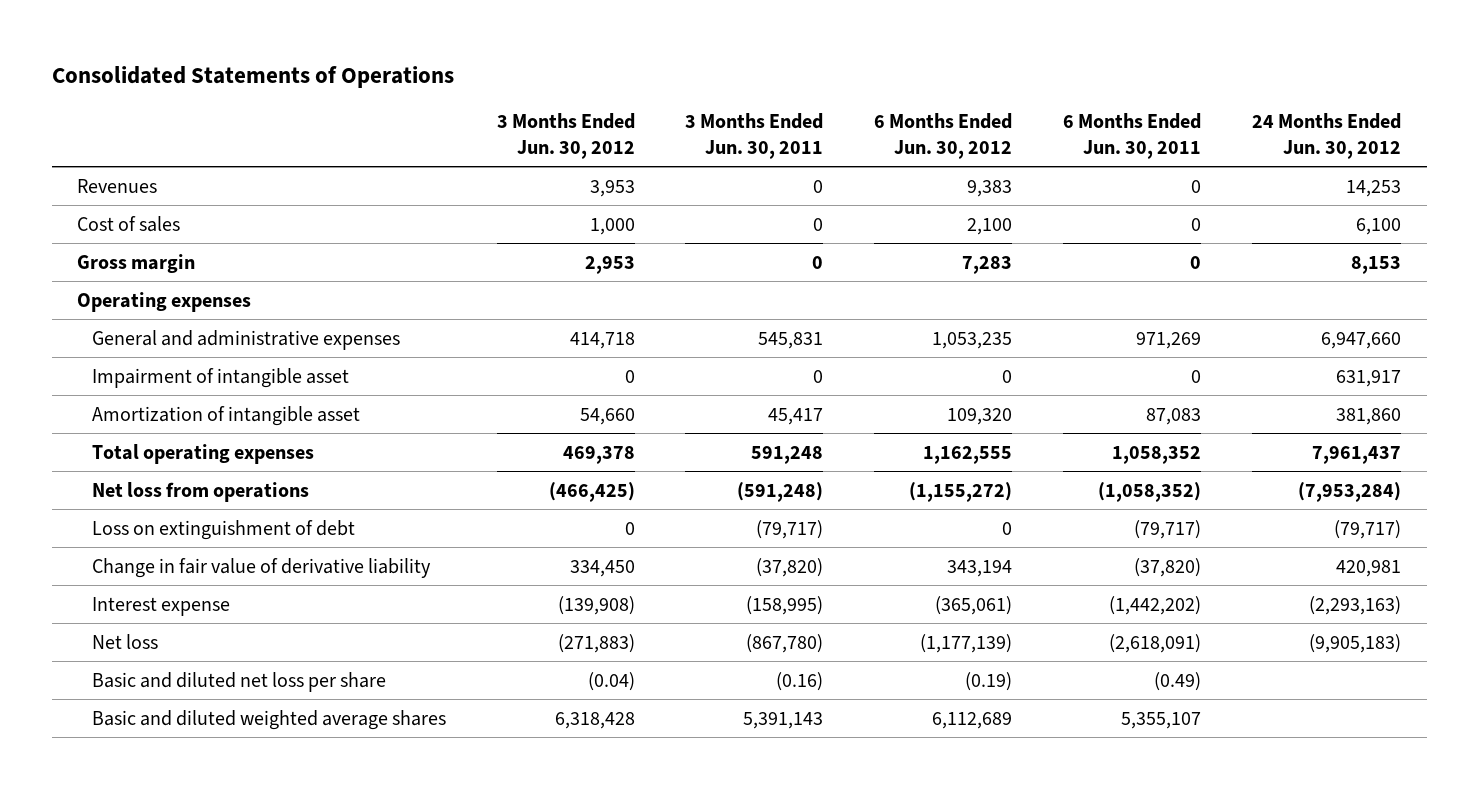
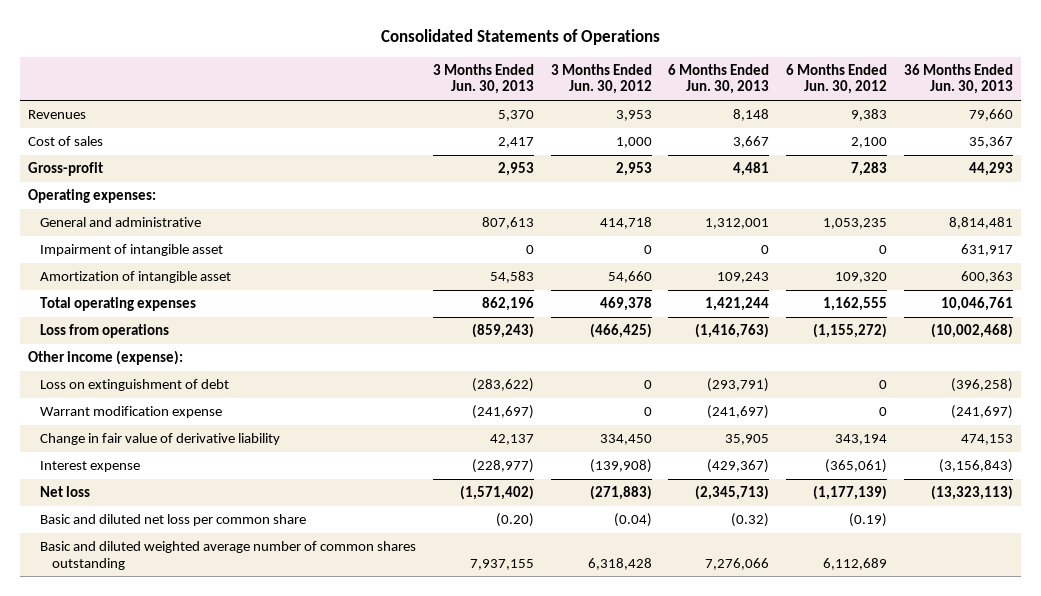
- | 3 Months Ended Jun. 30, 2012 | 3 Months Ended Jun. 30, 2011 | 6 Months Ended Jun. 30, 2012 | 6 Months Ended Jun. 30, 2011 | 24 Months Ended Jun. 30, 2012
+ | 3 Months Ended Jun. 30, 2013 | 3 Months Ended Jun. 30, 2012 | 6 Months Ended Jun. 30, 2013 | 6 Months Ended Jun. 30, 2012 | 36 Months Ended Jun. 30, 2013
- Gross margin | 2,953 | 0 | 7,283 | 0 | 8,153
- Operating expenses
- General and administrative expenses | 414,718 | 545,831 | 1,053,235 | 971,269 | 6,947,660
+ Gross-profit | 2,953 | 2,953 | 4,481 | 7,283 | 44,293
+ Operating expenses:
+ General and administrative | 807,613 | 414,718 | 1,312,001 | 1,053,235 | 8,814,481
- Net loss from operations | (466,425) | (591,248) | (1,155,272) | (1,058,352) | (7,953,284)
+ Loss from operations | (859,243) | (466,425) | (1,416,763) | (1,155,272) | (10,002,468)
+ Other income (expense):
+ Warrant modification expense | (241,697) | 0 | (241,697) | 0 | (241,697)
- Basic and diluted net loss per share | (0.04) | (0.16) | (0.19) | (0.49) |
- Basic and diluted weighted average shares | 6,318,428 | 5,391,143 | 6,112,689 | 5,355,107 |
+ Basic and diluted net loss per common share | (0.20) | (0.04) | (0.32) | (0.19) |
+ Basic and diluted weighted average number of common shares outstanding | 7,937,155 | 6,318,428 | 7,276,066 | 6,112,689 |

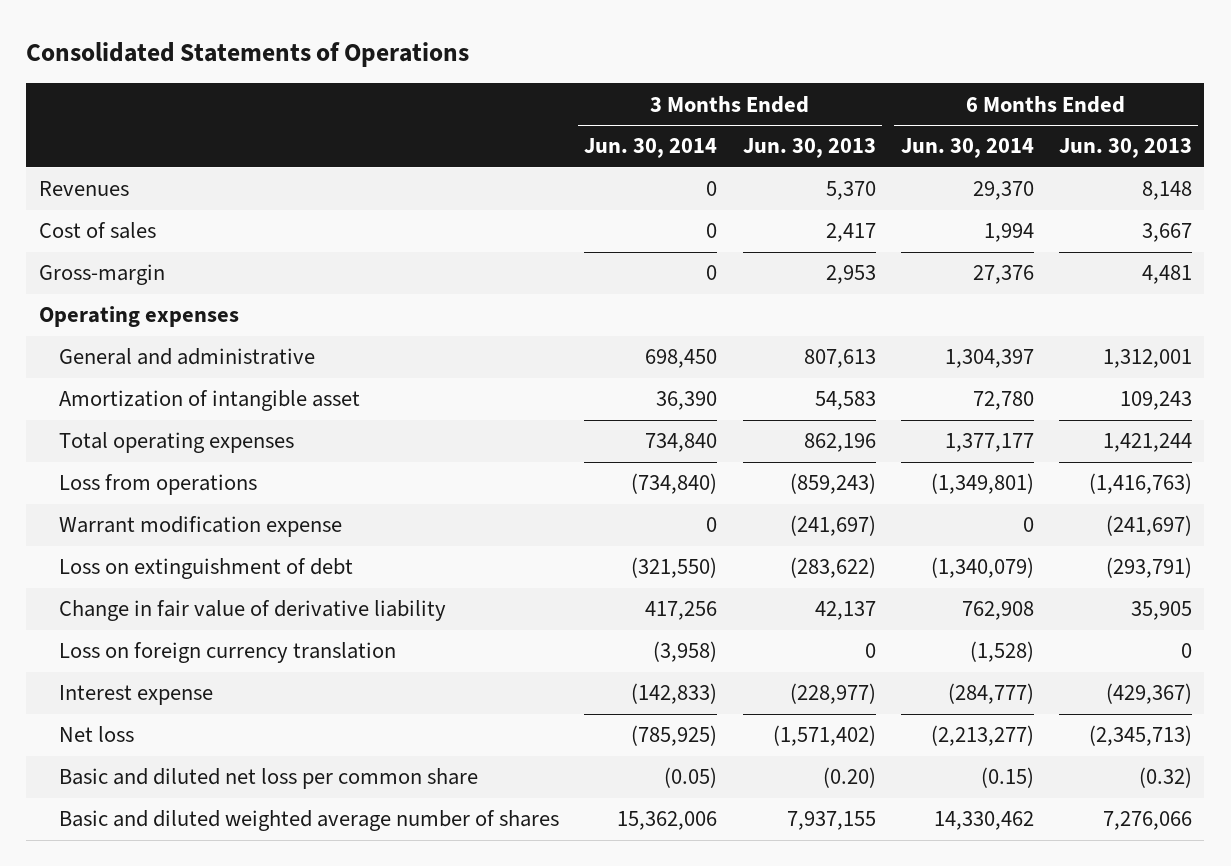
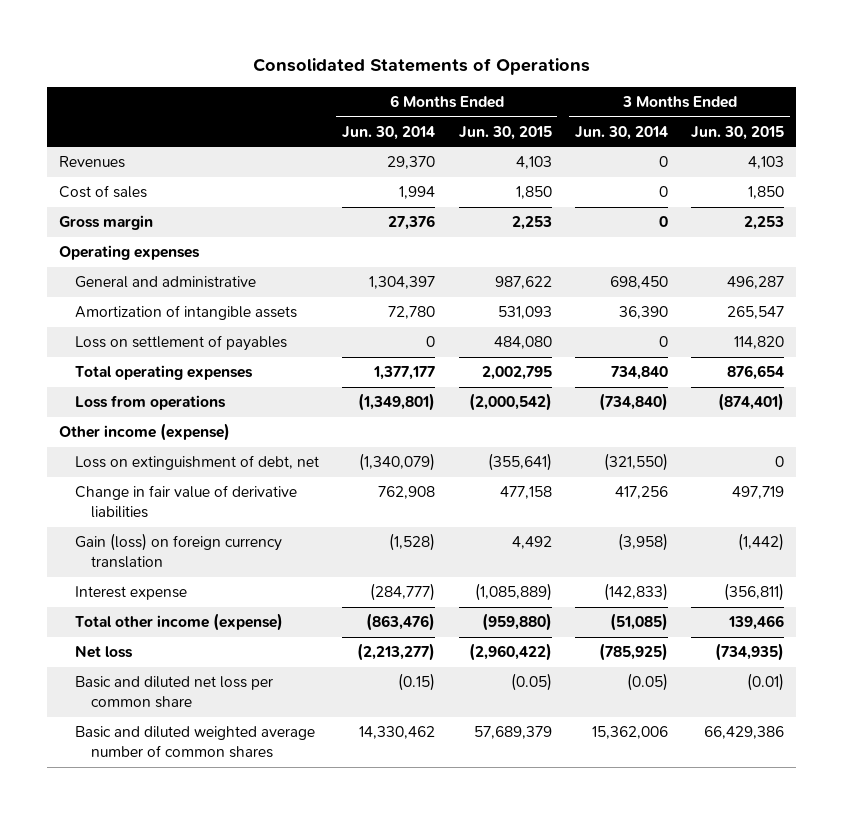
- | 3 Months Ended Jun. 30, 2014 | 3 Months Ended Jun. 30, 2013 | 6 Months Ended Jun. 30, 2014 | 6 Months Ended Jun. 30, 2013
+ | 6 Months Ended Jun. 30, 2014 | 6 Months Ended Jun. 30, 2015 | 3 Months Ended Jun. 30, 2014 | 3 Months Ended Jun. 30, 2015
- Gross-margin | 0 | 2,953 | 27,376 | 4,481
+ Gross margin | 27,376 | 2,253 | 0 | 2,253
- Amortization of intangible asset | 36,390 | 54,583 | 72,780 | 109,243
+ Amortization of intangible assets | 72,780 | 531,093 | 36,390 | 265,547
+ Loss on settlement of payables | 0 | 484,080 | 0 | 114,820
- Warrant modification expense | 0 | (241,697) | 0 | (241,697)
- Loss on extinguishment of debt | (321,550) | (283,622) | (1,340,079) | (293,791)
- Change in fair value of derivative liability | 417,256 | 42,137 | 762,908 | 35,905
- Loss on foreign currency translation | (3,958) | 0 | (1,528) | 0
+ Other income (expense)
+ Loss on extinguishment of debt, net | (1,340,079) | (355,641) | (321,550) | 0
+ Change in fair value of derivative liabilities | 762,908 | 477,158 | 417,256 | 497,719
+ Gain (loss) on foreign currency translation | (1,528) | 4,492 | (3,958) | (1,442)
+ Total other income (expense) | (863,476) | (959,880) | (51,085) | 139,466
- Basic and diluted weighted average number of shares | 15,362,006 | 7,937,155 | 14,330,462 | 7,276,066
+ Basic and diluted weighted average number of common shares | 14,330,462 | 57,689,379 | 15,362,006 | 66,429,386

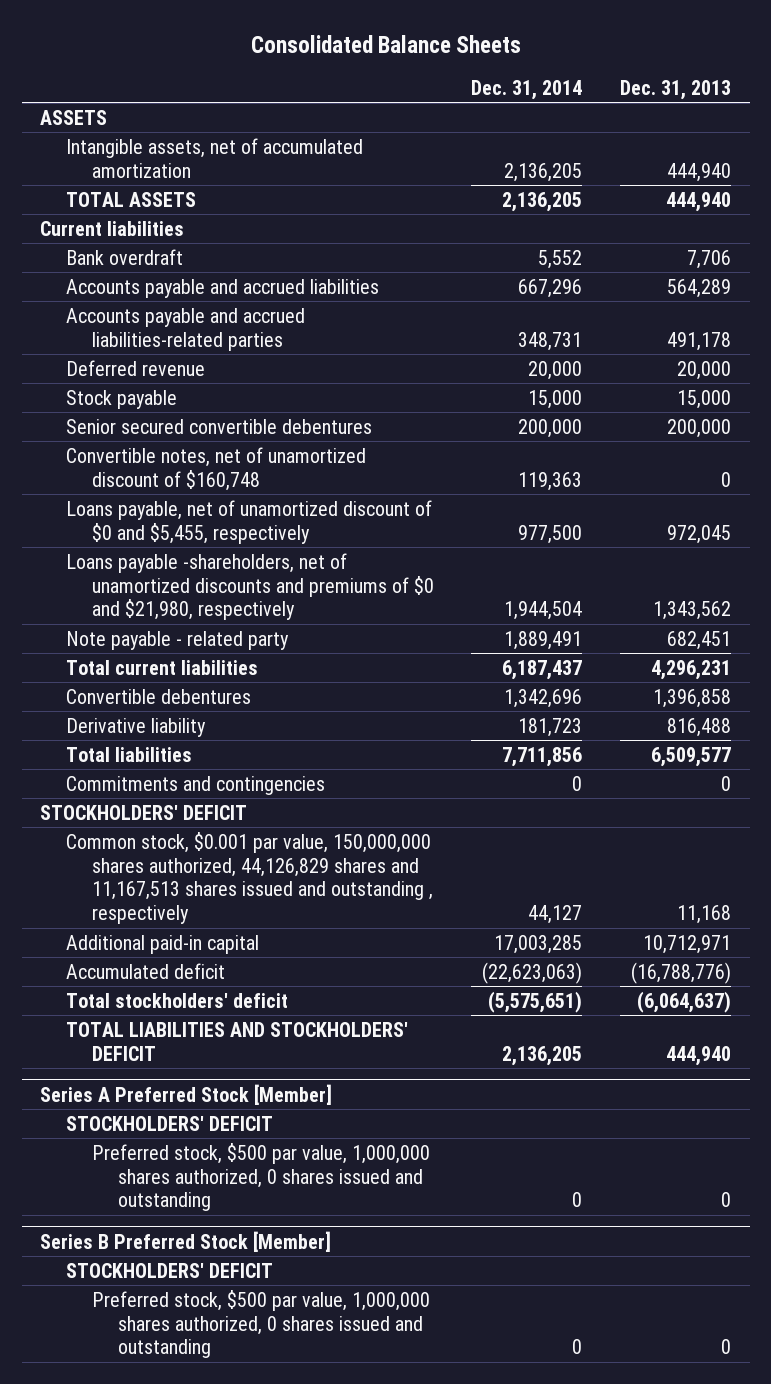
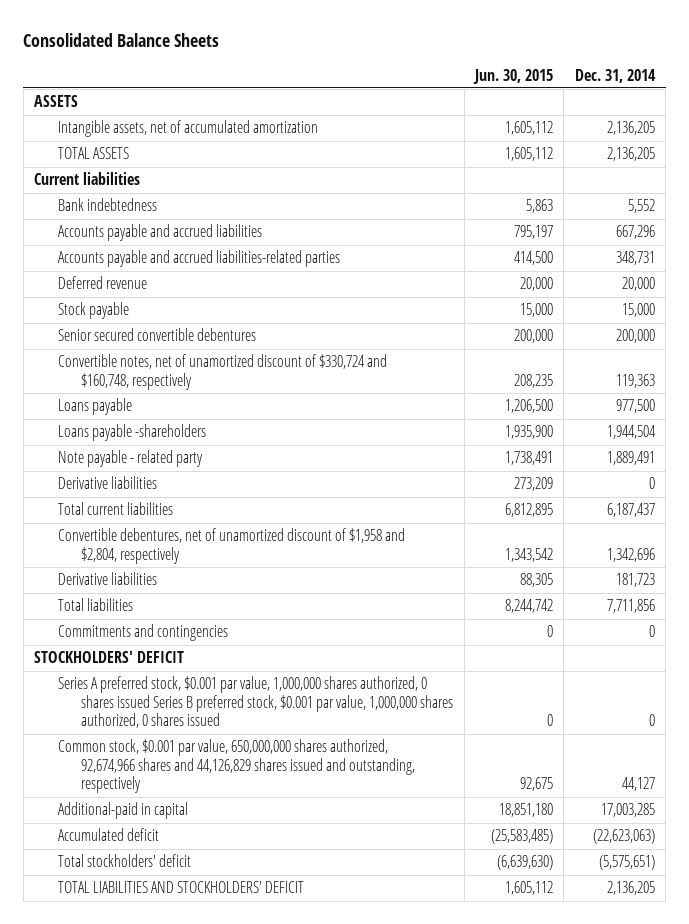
- | Dec. 31, 2014 | Dec. 31, 2013
+ | Jun. 30, 2015 | Dec. 31, 2014
- Bank overdraft | 5,552 | 7,706
+ Bank indebtedness | 5,863 | 5,552
- Convertible notes, net of unamortized discount of $160,748 | 119,363 | 0
- Loans payable, net of unamortized discount of $0 and $5,455, respectively | 977,500 | 972,045
- Loans payable -shareholders, net of unamortized discounts and premiums of $0 and $21,980, respectively | 1,944,504 | 1,343,562
+ Convertible notes, net of unamortized discount of $330,724 and $160,748, respectively | 208,235 | 119,363
+ Loans payable | 1,206,500 | 977,500
+ Loans payable -shareholders | 1,935,900 | 1,944,504
+ Derivative liabilities | 273,209 | 0
- Convertible debentures | 1,342,696 | 1,396,858
- Derivative liability | 181,723 | 816,488
+ Convertible debentures, net of unamortized discount of $1,958 and $2,804, respectively | 1,343,542 | 1,342,696
+ Derivative liabilities | 88,305 | 181,723
- Common stock, $0.001 par value, 150,000,000 shares authorized, 44,126,829 shares and 11,167,513 shares issued and outstanding , respectively | 44,127 | 11,168
- Additional paid-in capital | 17,003,285 | 10,712,971
+ Series A preferred stock, $0.001 par value, 1,000,000 shares authorized, 0 shares issued Series B preferred stock, $0.001 par value, 1,000,000 shares authorized, 0 shares issued | 0 | 0
+ Common stock, $0.001 par value, 650,000,000 shares authorized, 92,674,966 shares and 44,126,829 shares issued and outstanding, respectively | 92,675 | 44,127
+ Additional-paid in capital | 18,851,180 | 17,003,285
- Series A Preferred Stock [Member]
- STOCKHOLDERS' DEFICIT
- Preferred stock, $500 par value, 1,000,000 shares authorized, 0 shares issued and outstanding | 0 | 0
- Series B Preferred Stock [Member]
- STOCKHOLDERS' DEFICIT
- Preferred stock, $500 par value, 1,000,000 shares authorized, 0 shares issued and outstanding | 0 | 0

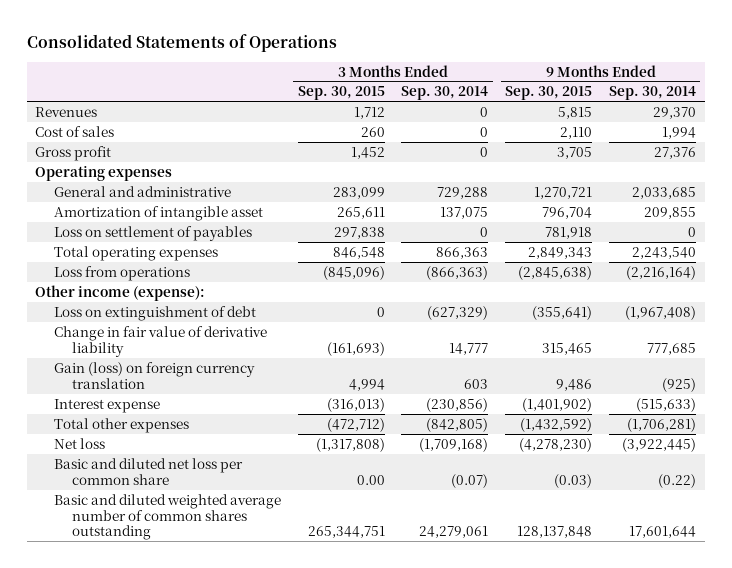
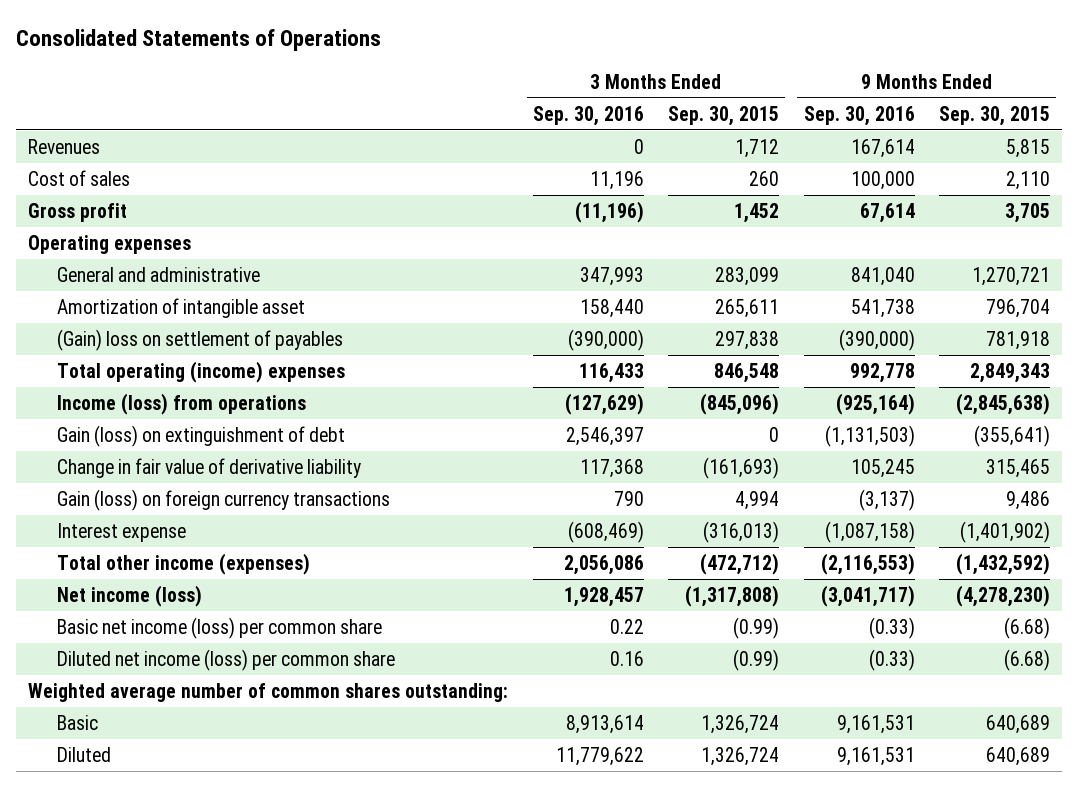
- | 3 Months Ended Sep. 30, 2015 | 3 Months Ended Sep. 30, 2014 | 9 Months Ended Sep. 30, 2015 | 9 Months Ended Sep. 30, 2014
+ | 3 Months Ended Sep. 30, 2016 | 3 Months Ended Sep. 30, 2015 | 9 Months Ended Sep. 30, 2016 | 9 Months Ended Sep. 30, 2015
- Loss on settlement of payables | 297,838 | 0 | 781,918 | 0
- Total operating expenses | 846,548 | 866,363 | 2,849,343 | 2,243,540
- Loss from operations | (845,096) | (866,363) | (2,845,638) | (2,216,164)
- Other income (expense):
- Loss on extinguishment of debt | 0 | (627,329) | (355,641) | (1,967,408)
+ (Gain) loss on settlement of payables | (390,000) | 297,838 | (390,000) | 781,918
+ Total operating (income) expenses | 116,433 | 846,548 | 992,778 | 2,849,343
+ Income (loss) from operations | (127,629) | (845,096) | (925,164) | (2,845,638)
+ Gain (loss) on extinguishment of debt | 2,546,397 | 0 | (1,131,503) | (355,641)
- Gain (loss) on foreign currency translation | 4,994 | 603 | 9,486 | (925)
+ Gain (loss) on foreign currency transactions | 790 | 4,994 | (3,137) | 9,486
- Total other expenses | (472,712) | (842,805) | (1,432,592) | (1,706,281)
- Net loss | (1,317,808) | (1,709,168) | (4,278,230) | (3,922,445)
- Basic and diluted net loss per common share | 0.00 | (0.07) | (0.03) | (0.22)
- Basic and diluted weighted average number of common shares outstanding | 265,344,751 | 24,279,061 | 128,137,848 | 17,601,644
+ Total other income (expenses) | 2,056,086 | (472,712) | (2,116,553) | (1,432,592)
+ Net income (loss) | 1,928,457 | (1,317,808) | (3,041,717) | (4,278,230)
+ Basic net income (loss) per common share | 0.22 | (0.99) | (0.33) | (6.68)
+ Diluted net income (loss) per common share | 0.16 | (0.99) | (0.33) | (6.68)
+ Weighted average number of common shares outstanding:
+ Basic | 8,913,614 | 1,326,724 | 9,161,531 | 640,689
+ Diluted | 11,779,622 | 1,326,724 | 9,161,531 | 640,689

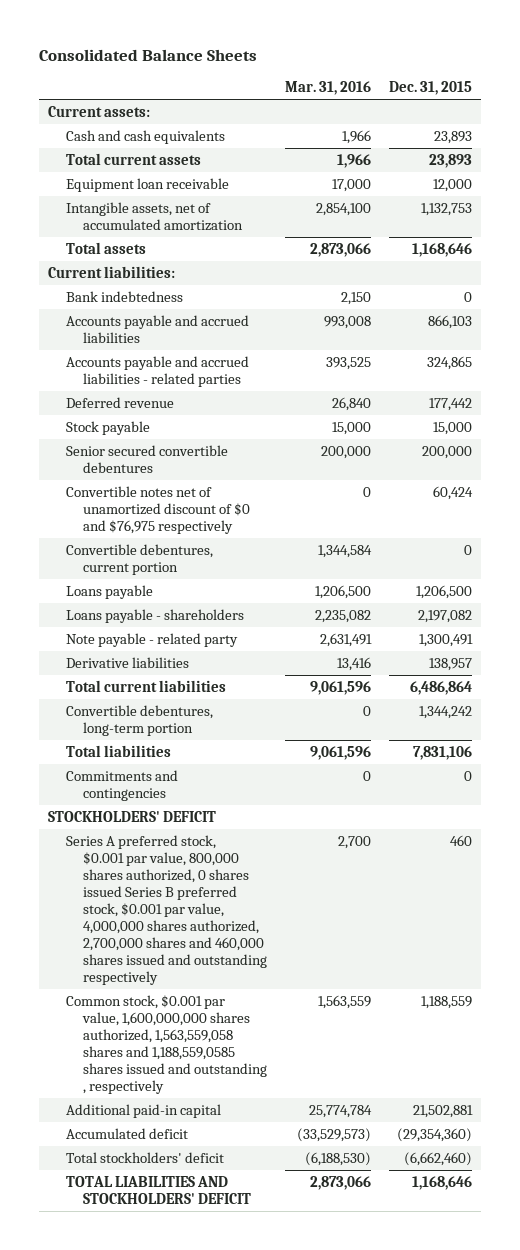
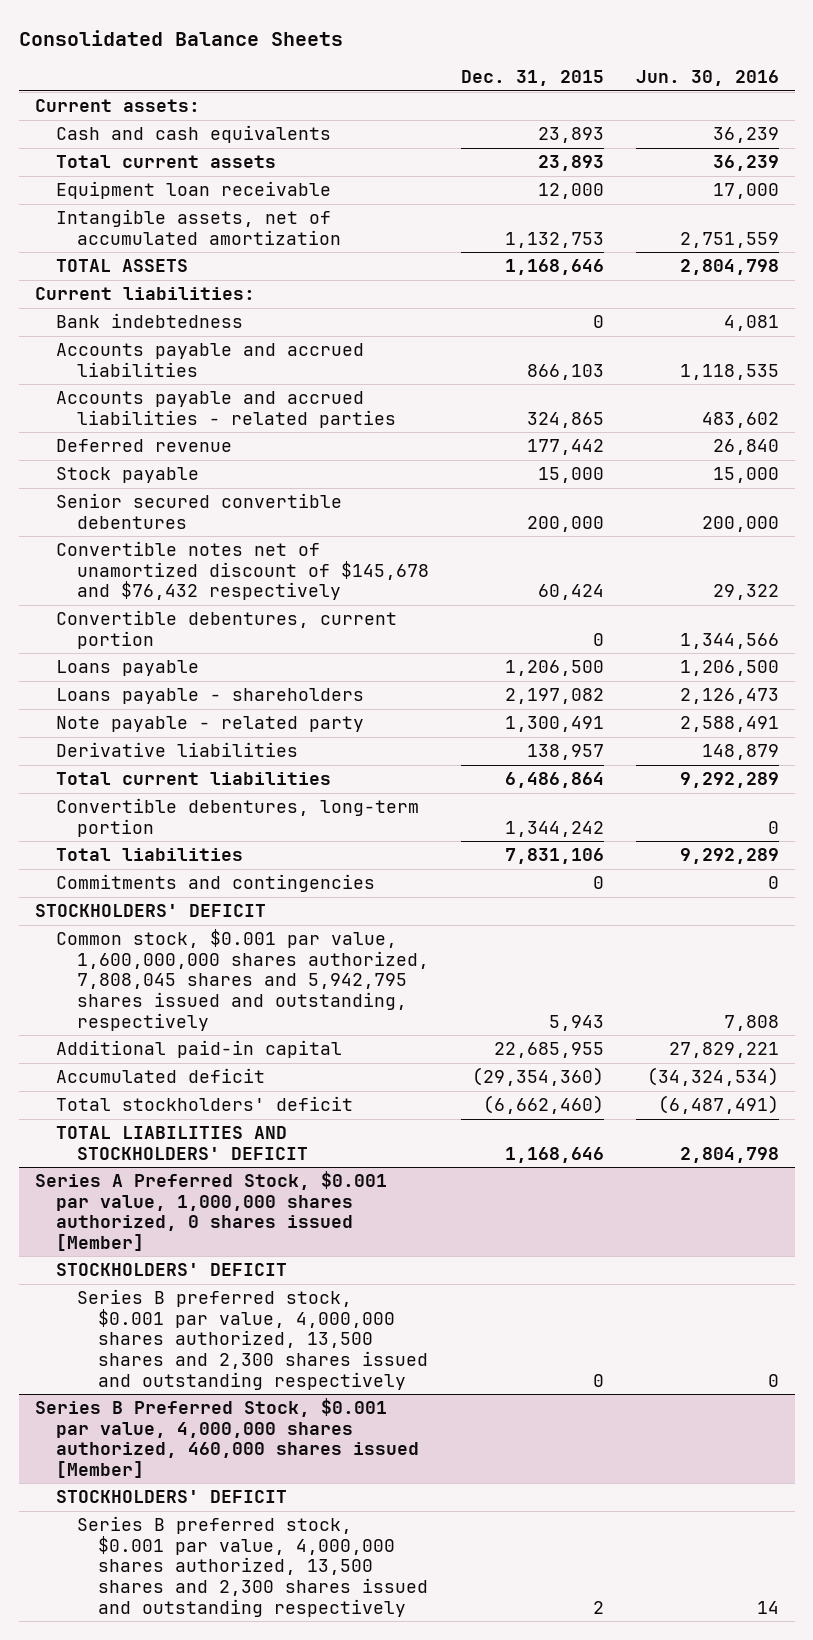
- | Mar. 31, 2016 | Dec. 31, 2015
+ | Dec. 31, 2015 | Jun. 30, 2016
- Total assets | 2,873,066 | 1,168,646
+ TOTAL ASSETS | 1,168,646 | 2,804,798
- Convertible notes net of unamortized discount of $0 and $76,975 respectively | 0 | 60,424
+ Convertible notes net of unamortized discount of $145,678 and $76,432 respectively | 60,424 | 29,322
- Series A preferred stock, $0.001 par value, 800,000 shares authorized, 0 shares issued Series B preferred stock, $0.001 par value, 4,000,000 shares authorized, 2,700,000 shares and 460,000 shares issued and outstanding respectively | 2,700 | 460
- Common stock, $0.001 par value, 1,600,000,000 shares authorized, 1,563,559,058 shares and 1,188,559,0585 shares issued and outstanding , respectively | 1,563,559 | 1,188,559
- Additional paid-in capital | 25,774,784 | 21,502,881
+ Common stock, $0.001 par value, 1,600,000,000 shares authorized, 7,808,045 shares and 5,942,795 shares issued and outstanding, respectively | 5,943 | 7,808
+ Additional paid-in capital | 22,685,955 | 27,829,221
+ Series A Preferred Stock, $0.001 par value, 1,000,000 shares authorized, 0 shares issued [Member]
+ STOCKHOLDERS' DEFICIT
+ Series B preferred stock, $0.001 par value, 4,000,000 shares authorized, 13,500 shares and 2,300 shares issued and outstanding respectively | 0 | 0
+ Series B Preferred Stock, $0.001 par value, 4,000,000 shares authorized, 460,000 shares issued [Member]
+ STOCKHOLDERS' DEFICIT
+ Series B preferred stock, $0.001 par value, 4,000,000 shares authorized, 13,500 shares and 2,300 shares issued and outstanding respectively | 2 | 14

